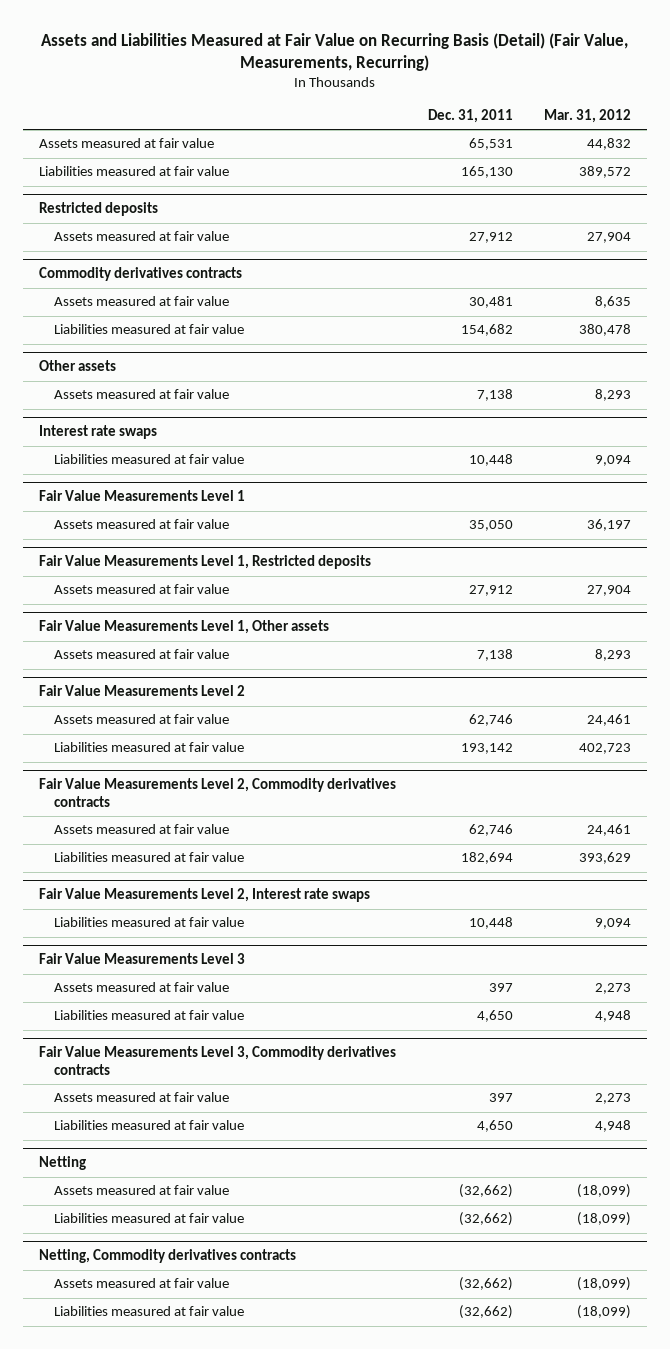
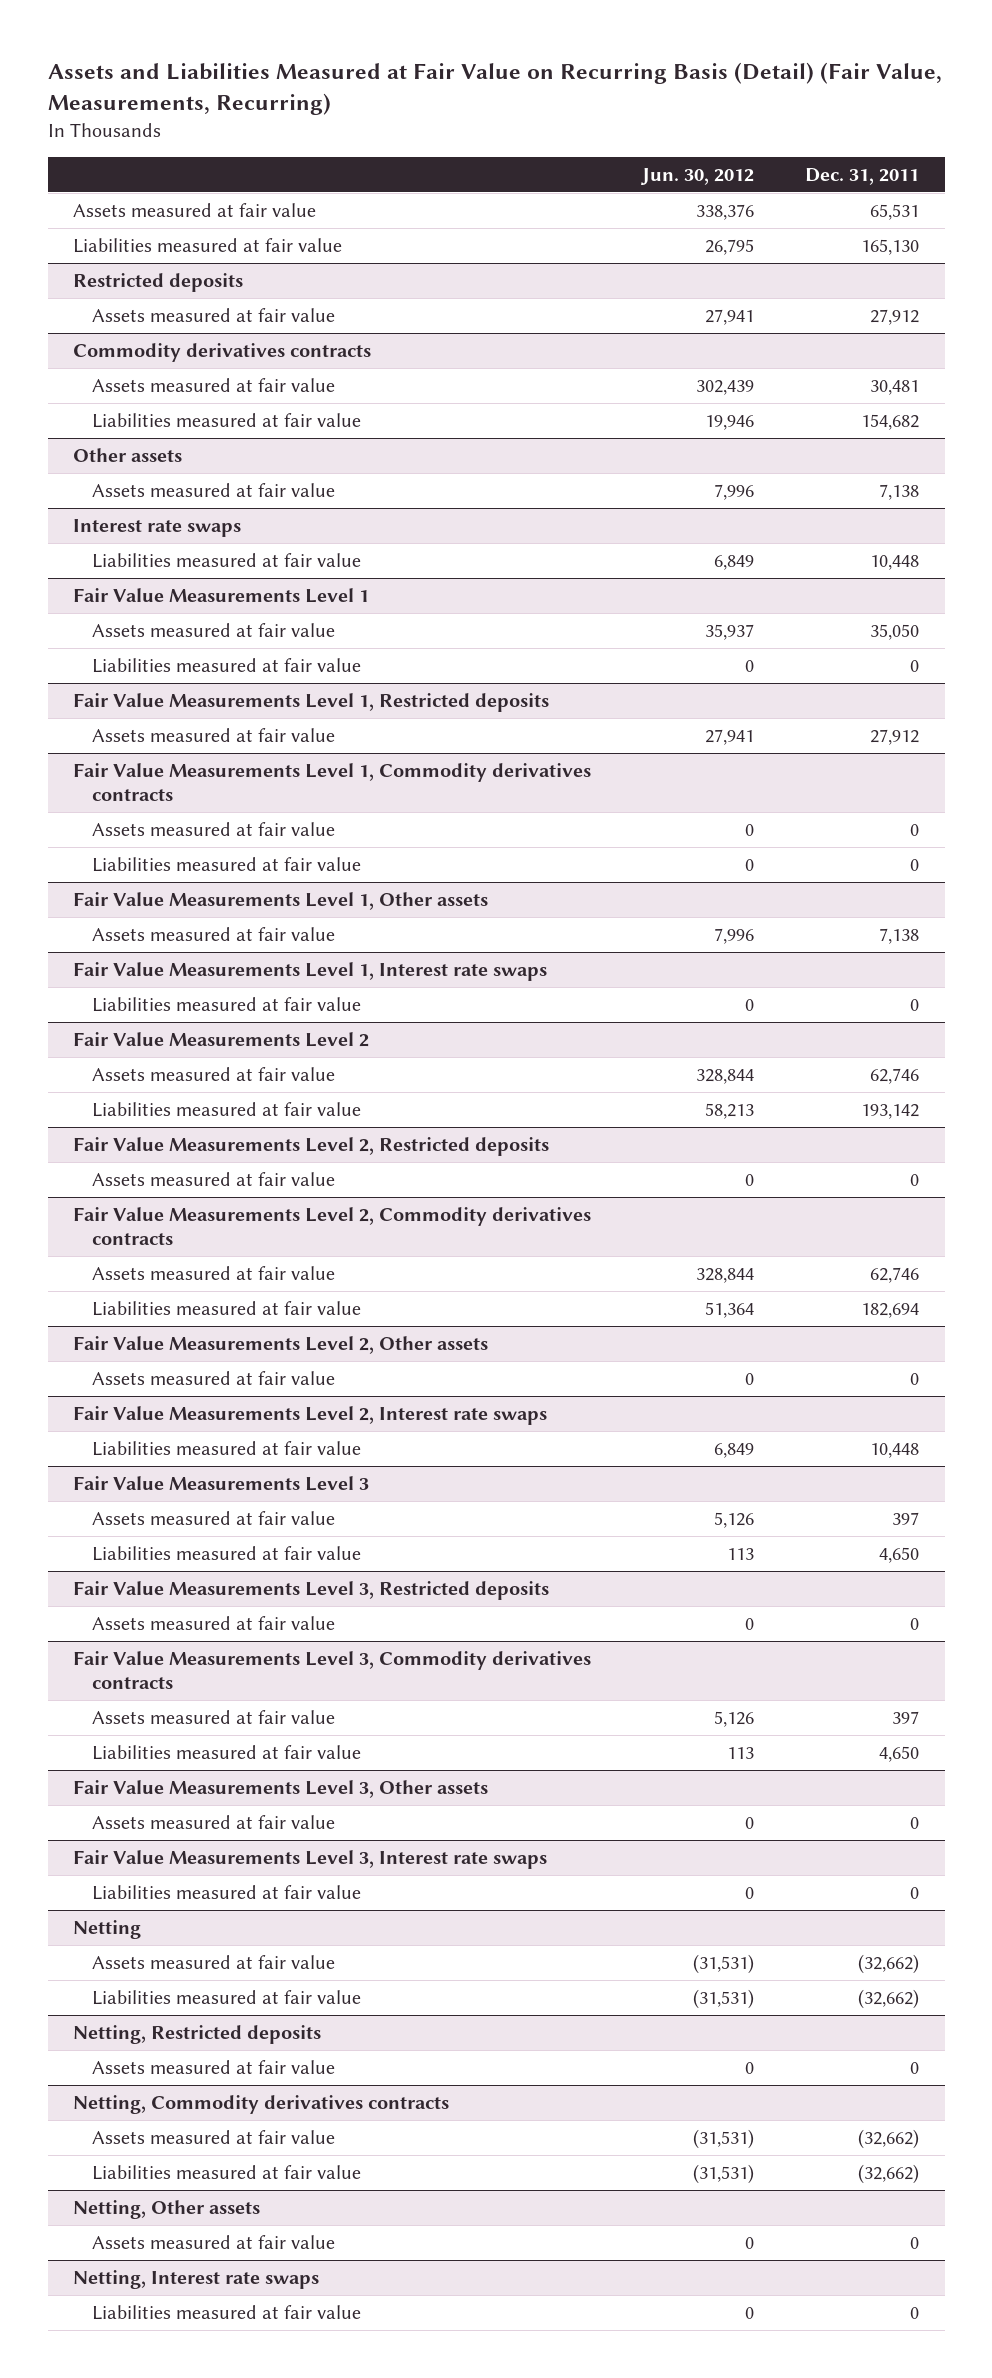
- | Dec. 31, 2011 | Mar. 31, 2012
+ | Jun. 30, 2012 | Dec. 31, 2011
@ Fair Value Measurements Level 1
+ Liabilities measured at fair value | 0 | 0
+ Fair Value Measurements Level 1, Commodity derivatives contracts
+ Assets measured at fair value | 0 | 0
+ Liabilities measured at fair value | 0 | 0
+ Fair Value Measurements Level 1, Interest rate swaps
+ Liabilities measured at fair value | 0 | 0
+ Fair Value Measurements Level 2, Restricted deposits
+ Assets measured at fair value | 0 | 0
+ Fair Value Measurements Level 2, Other assets
+ Assets measured at fair value | 0 | 0
+ Fair Value Measurements Level 3, Restricted deposits
+ Assets measured at fair value | 0 | 0
+ Fair Value Measurements Level 3, Other assets
+ Assets measured at fair value | 0 | 0
+ Fair Value Measurements Level 3, Interest rate swaps
+ Liabilities measured at fair value | 0 | 0
+ Netting, Restricted deposits
+ Assets measured at fair value | 0 | 0
+ Netting, Other assets
+ Assets measured at fair value | 0 | 0
+ Netting, Interest rate swaps
+ Liabilities measured at fair value | 0 | 0

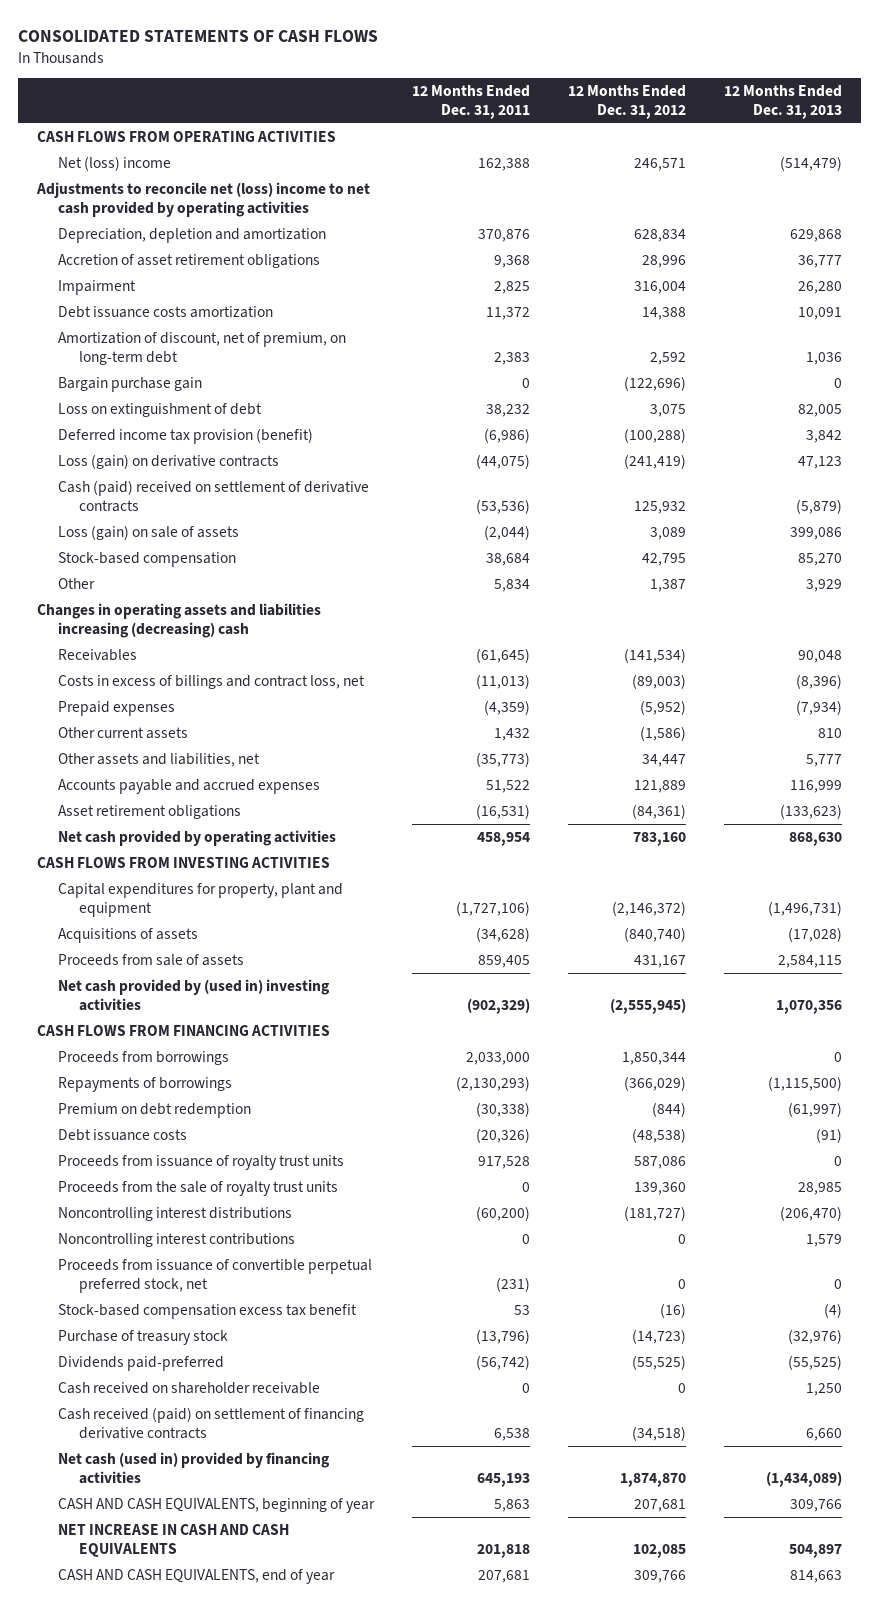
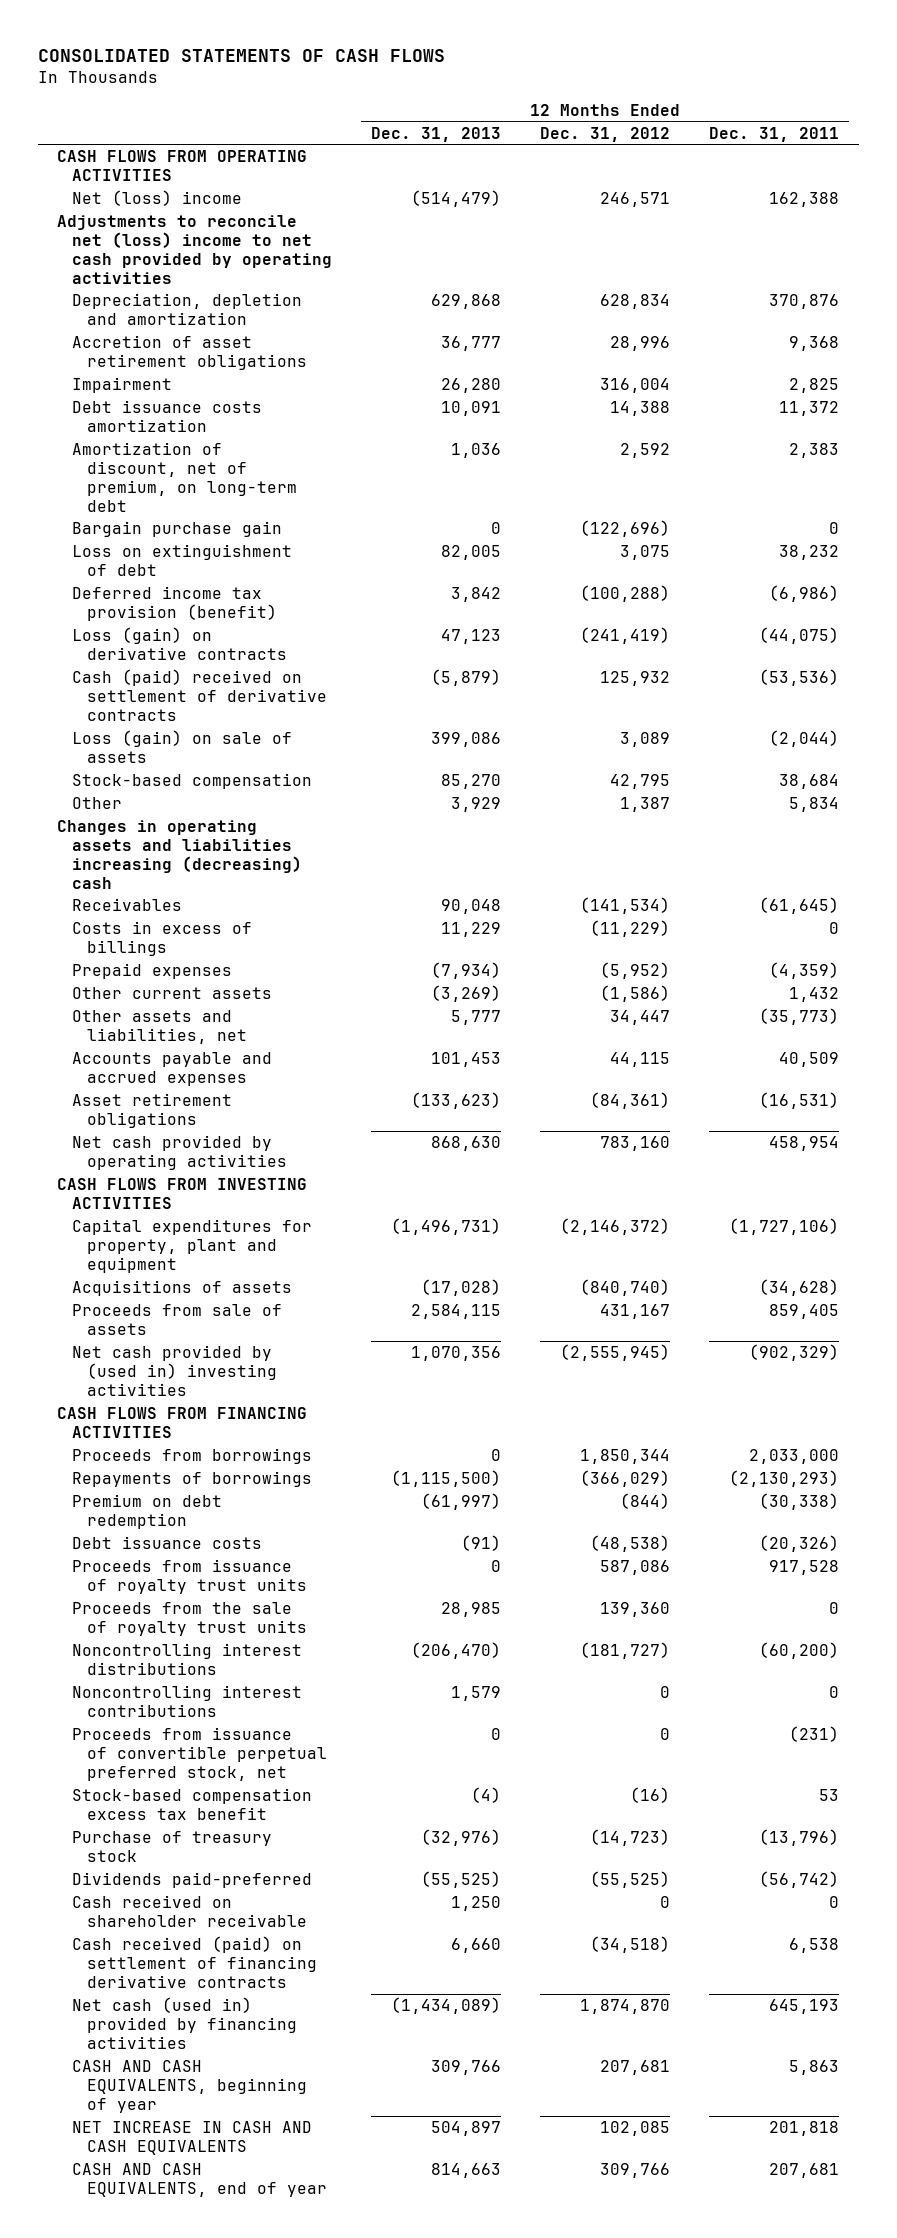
- | 12 Months Ended Dec. 31, 2011 | 12 Months Ended Dec. 31, 2012 | 12 Months Ended Dec. 31, 2013
+ | 12 Months Ended Dec. 31, 2013 | 12 Months Ended Dec. 31, 2012 | 12 Months Ended Dec. 31, 2011
- Costs in excess of billings and contract loss, net | (11,013) | (89,003) | (8,396)
+ Costs in excess of billings | 11,229 | (11,229) | 0
- Other current assets | 1,432 | (1,586) | 810
+ Other current assets | (3,269) | (1,586) | 1,432
- Accounts payable and accrued expenses | 51,522 | 121,889 | 116,999
+ Accounts payable and accrued expenses | 101,453 | 44,115 | 40,509

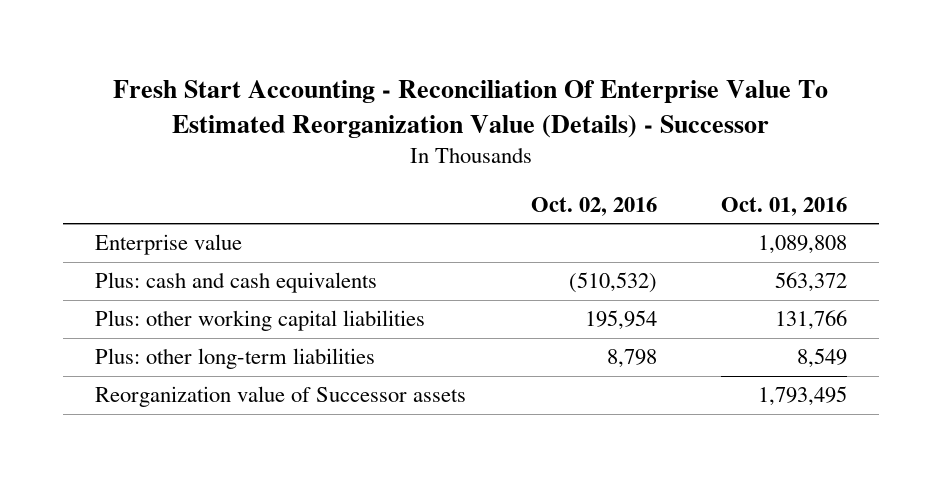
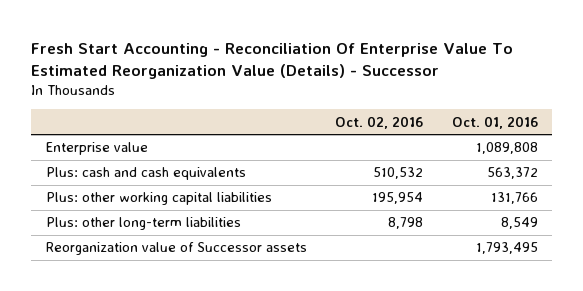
- Plus: cash and cash equivalents | (510,532) | 563,372
+ Plus: cash and cash equivalents | 510,532 | 563,372

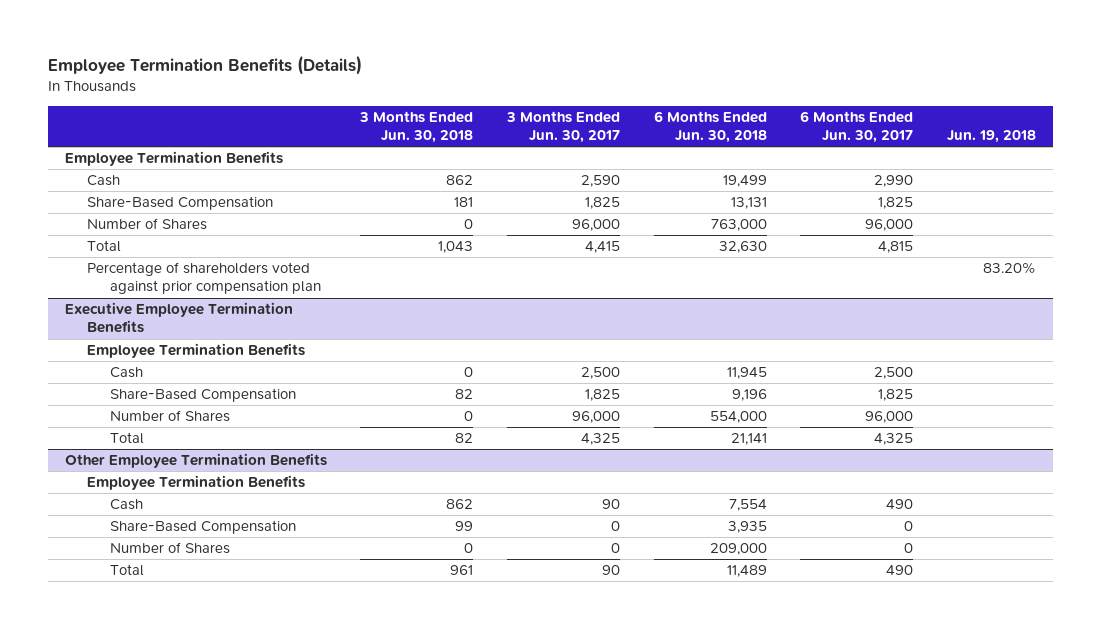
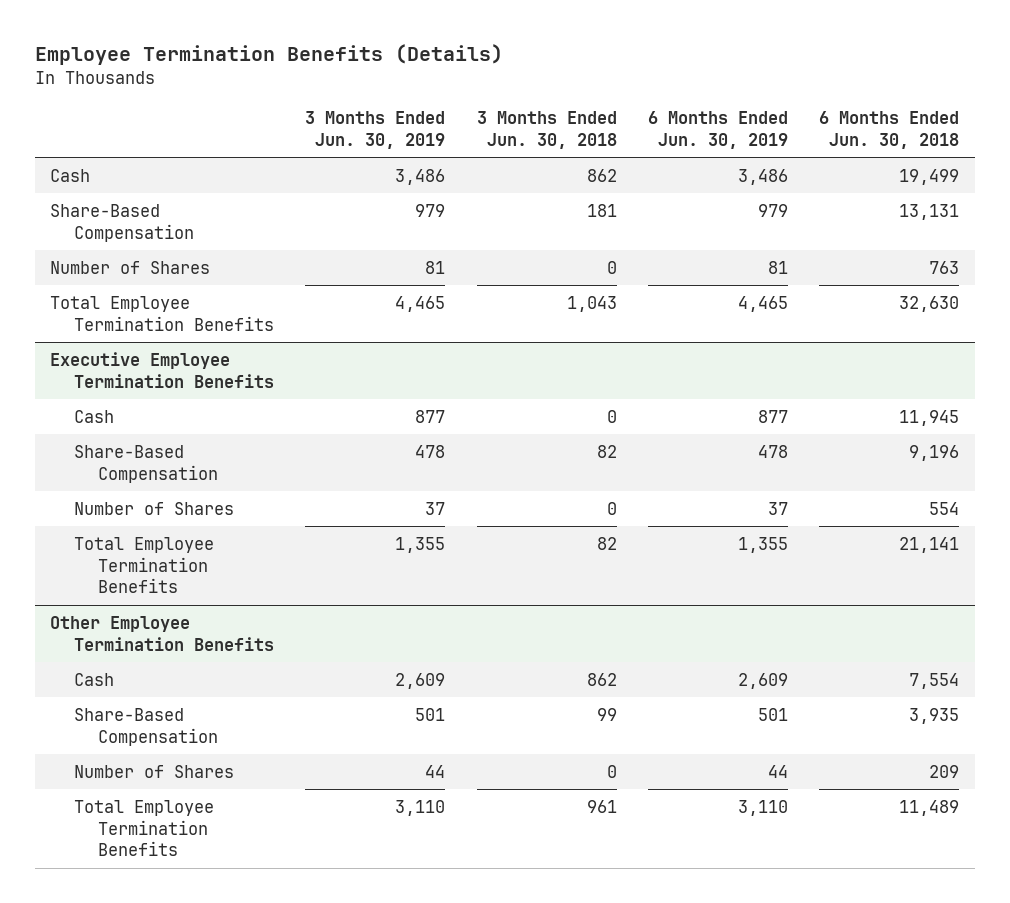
- | 3 Months Ended Jun. 30, 2018 | 3 Months Ended Jun. 30, 2017 | 6 Months Ended Jun. 30, 2018 | 6 Months Ended Jun. 30, 2017 | Jun. 19, 2018
+ | 3 Months Ended Jun. 30, 2019 | 3 Months Ended Jun. 30, 2018 | 6 Months Ended Jun. 30, 2019 | 6 Months Ended Jun. 30, 2018
- Employee Termination Benefits
- Number of Shares | 0 | 96,000 | 763,000 | 96,000 |
- Total | 1,043 | 4,415 | 32,630 | 4,815 |
- Percentage of shareholders voted against prior compensation plan | | | | | 83.20%
+ Number of Shares | 81 | 0 | 81 | 763
+ Total Employee Termination Benefits | 4,465 | 1,043 | 4,465 | 32,630
@ Executive Employee Termination Benefits
- Employee Termination Benefits
- Number of Shares | 0 | 96,000 | 554,000 | 96,000 |
- Total | 82 | 4,325 | 21,141 | 4,325 |
+ Number of Shares | 37 | 0 | 37 | 554
+ Total Employee Termination Benefits | 1,355 | 82 | 1,355 | 21,141
@ Other Employee Termination Benefits
- Employee Termination Benefits
- Number of Shares | 0 | 0 | 209,000 | 0 |
- Total | 961 | 90 | 11,489 | 490 |
+ Number of Shares | 44 | 0 | 44 | 209
+ Total Employee Termination Benefits | 3,110 | 961 | 3,110 | 11,489

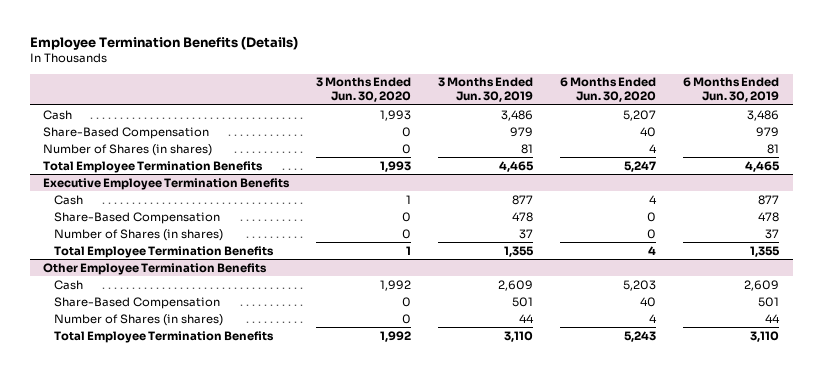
- | 3 Months Ended Jun. 30, 2019 | 3 Months Ended Jun. 30, 2018 | 6 Months Ended Jun. 30, 2019 | 6 Months Ended Jun. 30, 2018
+ | 3 Months Ended Jun. 30, 2020 | 3 Months Ended Jun. 30, 2019 | 6 Months Ended Jun. 30, 2020 | 6 Months Ended Jun. 30, 2019
- Number of Shares | 81 | 0 | 81 | 763
+ Number of Shares (in shares) | 0 | 81 | 4 | 81
@ Executive Employee Termination Benefits
- Number of Shares | 37 | 0 | 37 | 554
+ Number of Shares (in shares) | 0 | 37 | 0 | 37
@ Other Employee Termination Benefits
- Number of Shares | 44 | 0 | 44 | 209
+ Number of Shares (in shares) | 0 | 44 | 4 | 44

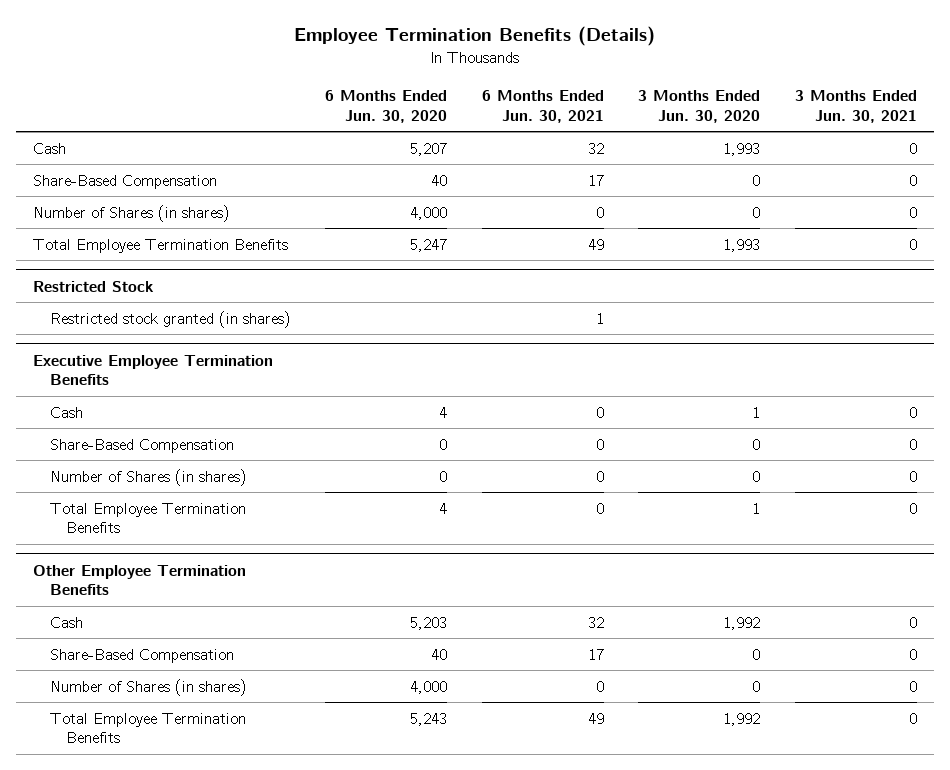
- | 3 Months Ended Jun. 30, 2020 | 3 Months Ended Jun. 30, 2019 | 6 Months Ended Jun. 30, 2020 | 6 Months Ended Jun. 30, 2019
+ | 6 Months Ended Jun. 30, 2020 | 6 Months Ended Jun. 30, 2021 | 3 Months Ended Jun. 30, 2020 | 3 Months Ended Jun. 30, 2021
- Number of Shares (in shares) | 0 | 81 | 4 | 81
+ Number of Shares (in shares) | 4,000 | 0 | 0 | 0
+ Restricted Stock
+ Restricted stock granted (in shares) | | 1 | |
@ Other Employee Termination Benefits
- Number of Shares (in shares) | 0 | 44 | 4 | 44
+ Number of Shares (in shares) | 4,000 | 0 | 0 | 0

